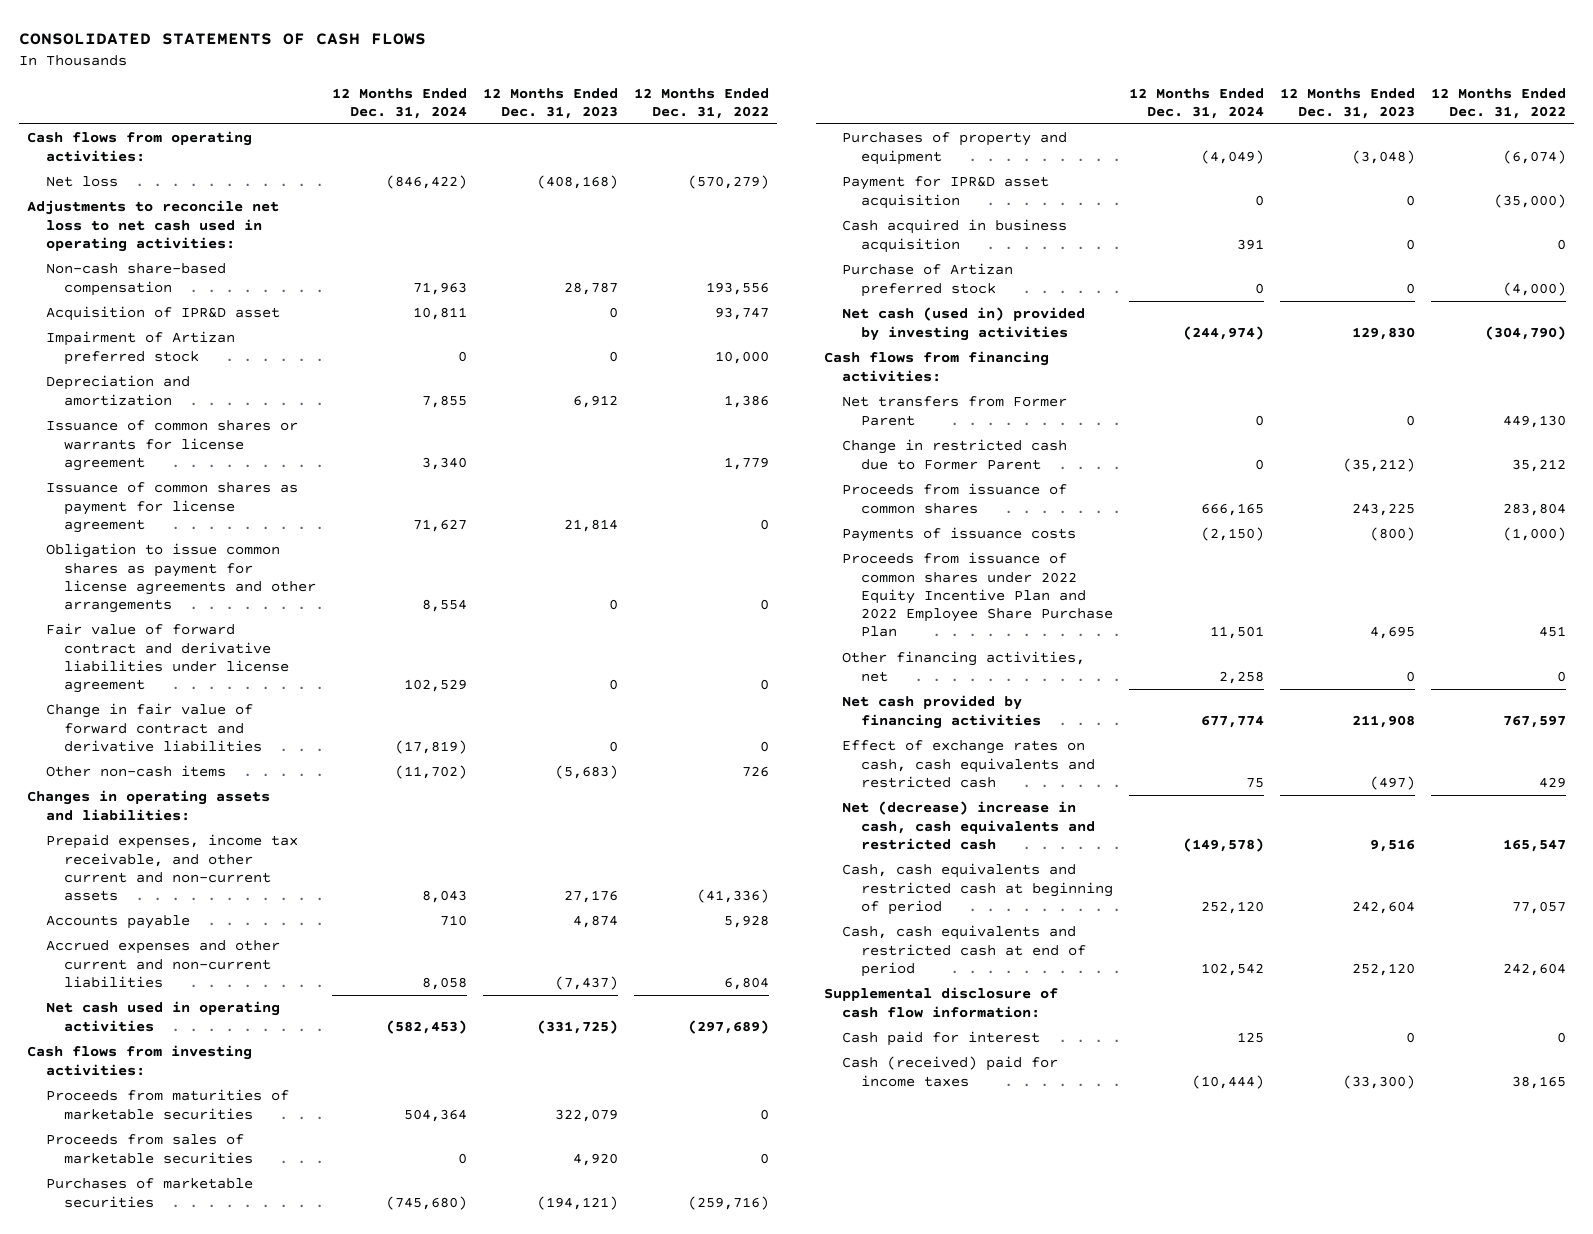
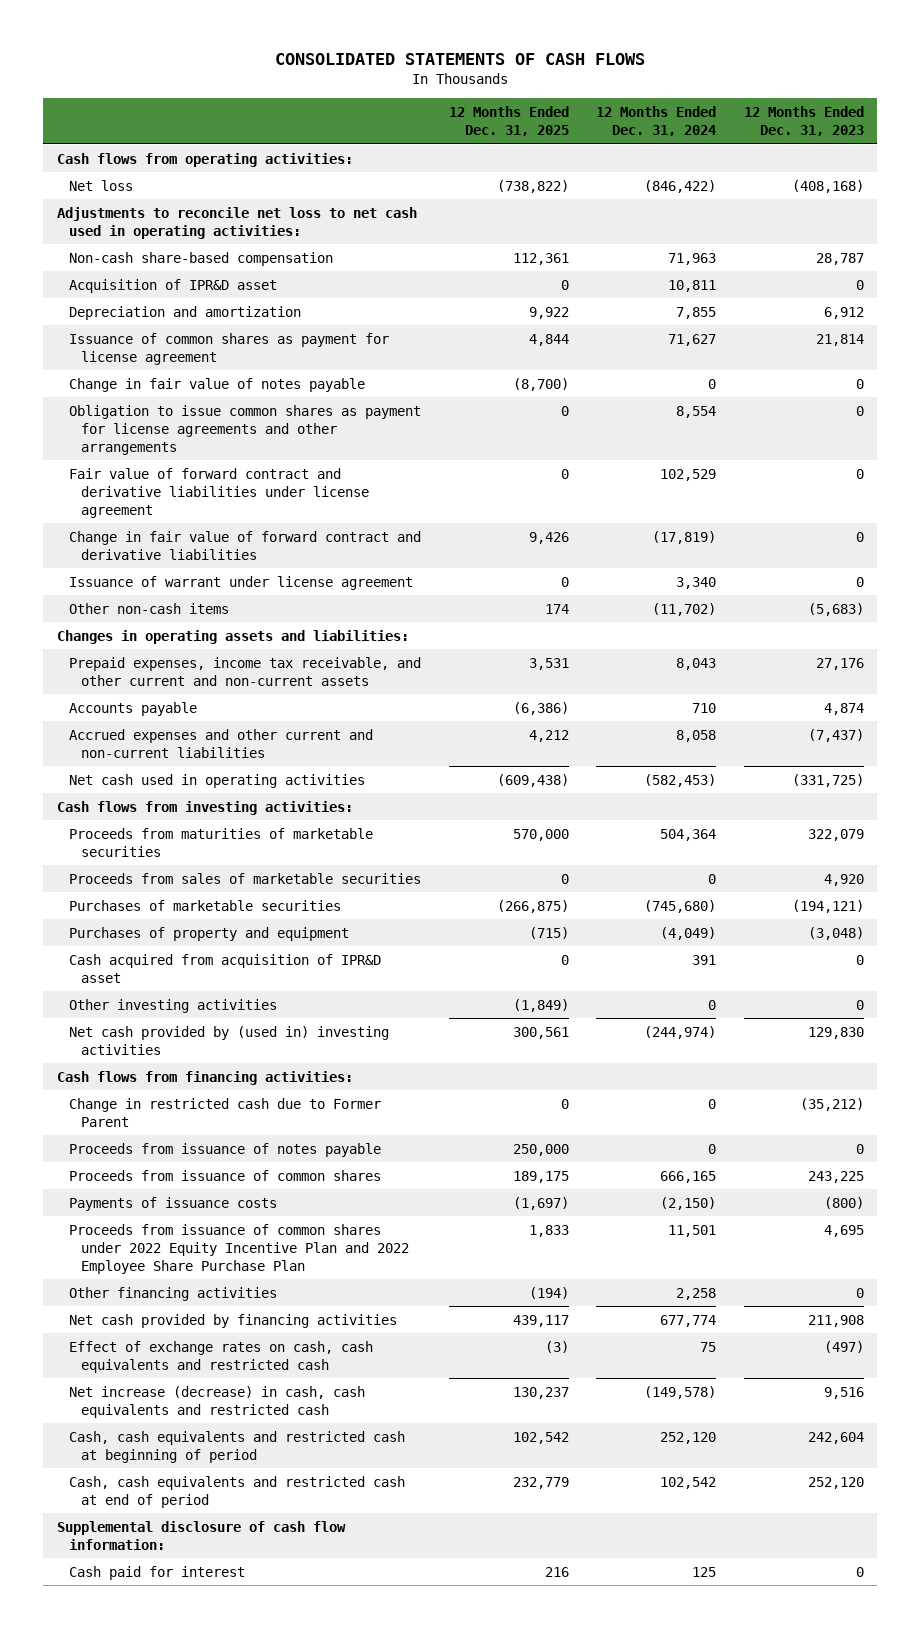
- | 12 Months Ended Dec. 31, 2024 | 12 Months Ended Dec. 31, 2023 | 12 Months Ended Dec. 31, 2022
+ | 12 Months Ended Dec. 31, 2025 | 12 Months Ended Dec. 31, 2024 | 12 Months Ended Dec. 31, 2023
- Impairment of Artizan preferred stock | 0 | 0 | 10,000
- Issuance of common shares or warrants for license agreement | 3,340 | | 1,779
+ Change in fair value of notes payable | (8,700) | 0 | 0
+ Issuance of warrant under license agreement | 0 | 3,340 | 0
- Payment for IPR&D asset acquisition | 0 | 0 | (35,000)
- Cash acquired in business acquisition | 391 | 0 | 0
- Purchase of Artizan preferred stock | 0 | 0 | (4,000)
- Net cash (used in) provided by investing activities | (244,974) | 129,830 | (304,790)
+ Cash acquired from acquisition of IPR&D asset | 0 | 391 | 0
+ Other investing activities | (1,849) | 0 | 0
+ Net cash provided by (used in) investing activities | 300,561 | (244,974) | 129,830
- Net transfers from Former Parent | 0 | 0 | 449,130
+ Proceeds from issuance of notes payable | 250,000 | 0 | 0
- Other financing activities, net | 2,258 | 0 | 0
+ Other financing activities | (194) | 2,258 | 0
- Net (decrease) increase in cash, cash equivalents and restricted cash | (149,578) | 9,516 | 165,547
+ Net increase (decrease) in cash, cash equivalents and restricted cash | 130,237 | (149,578) | 9,516
- Cash (received) paid for income taxes | (10,444) | (33,300) | 38,165

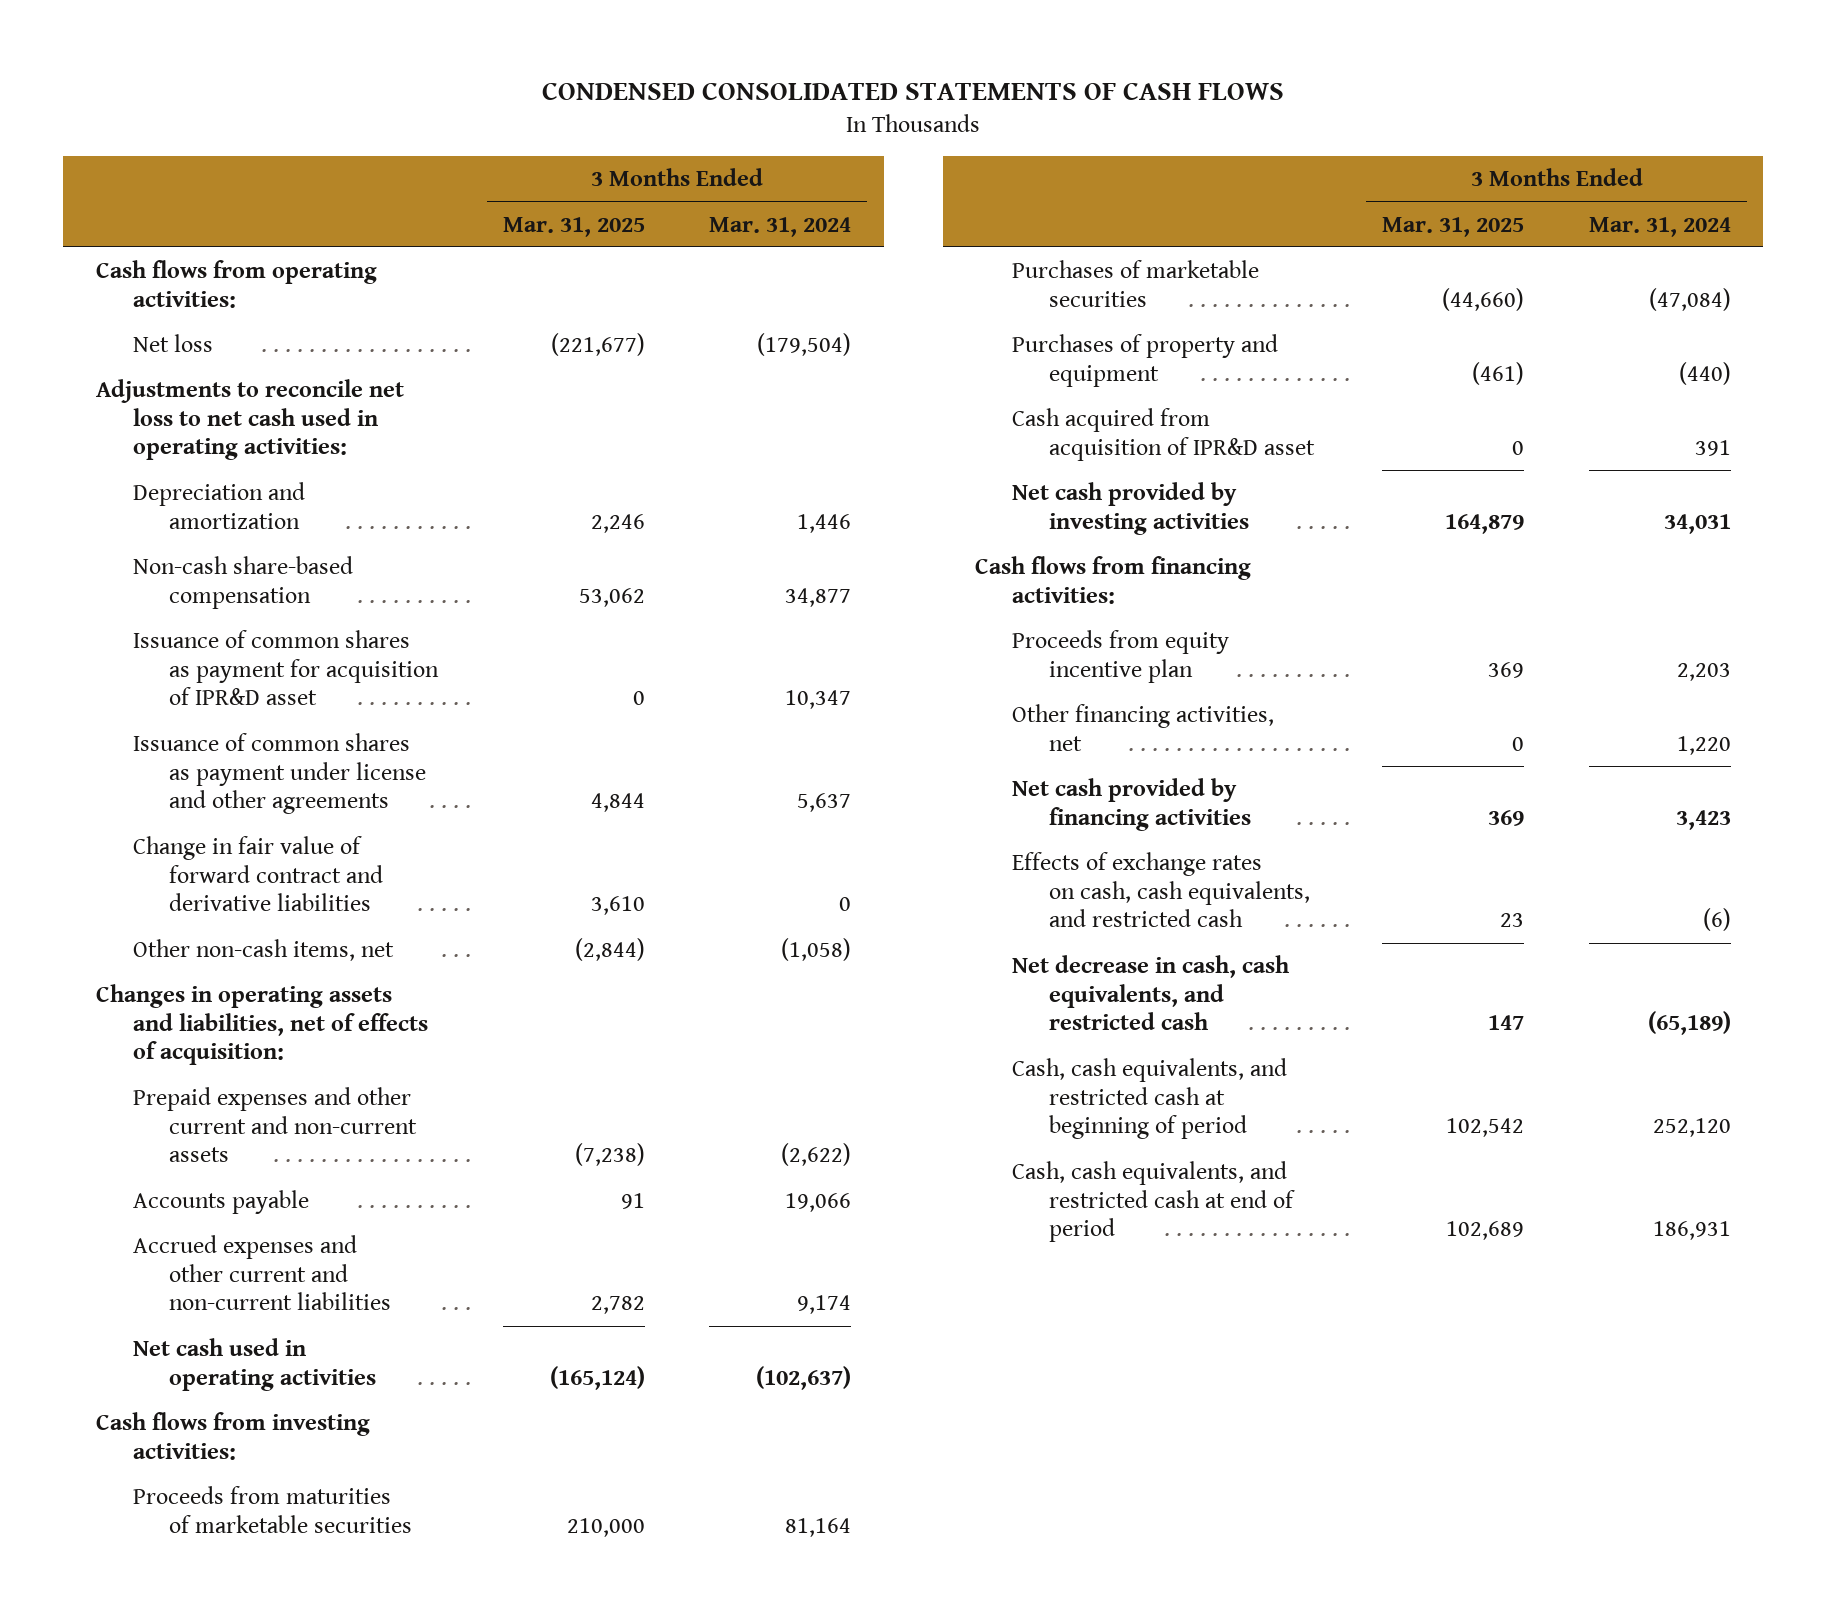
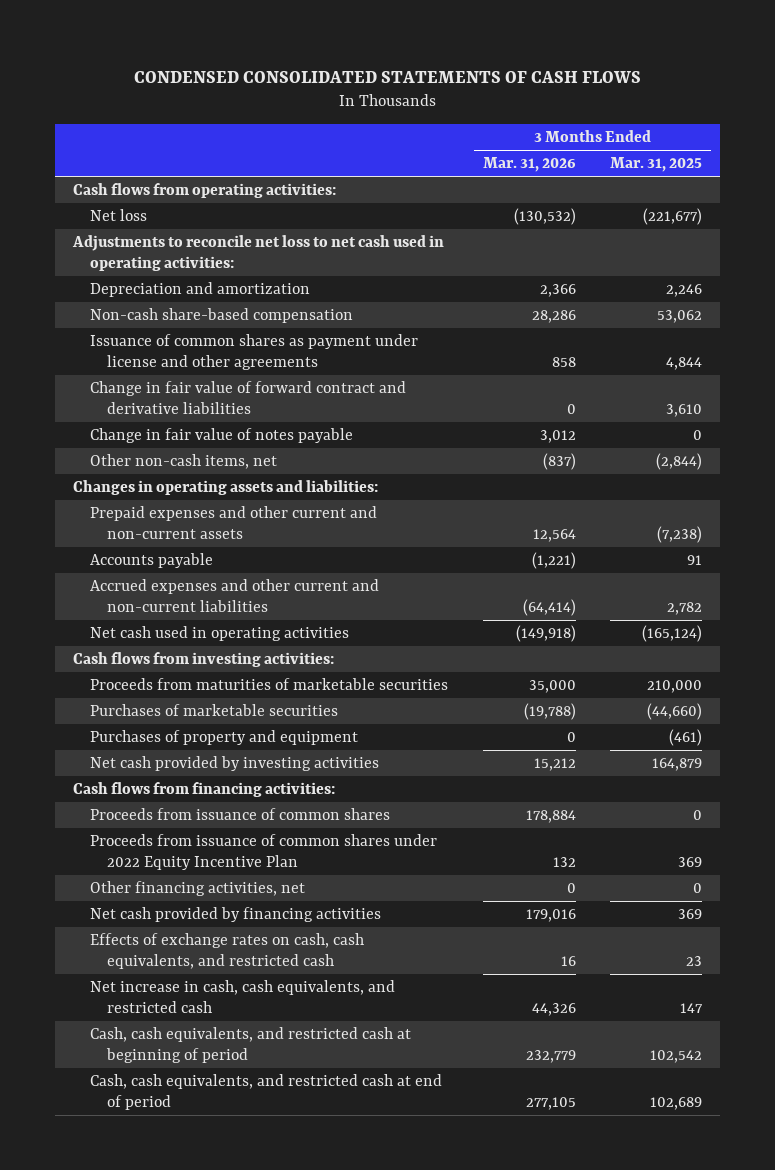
- | 3 Months Ended Mar. 31, 2025 | 3 Months Ended Mar. 31, 2024
+ | 3 Months Ended Mar. 31, 2026 | 3 Months Ended Mar. 31, 2025
- Issuance of common shares as payment for acquisition of IPR&D asset | 0 | 10,347
+ Change in fair value of notes payable | 3,012 | 0
- Changes in operating assets and liabilities, net of effects of acquisition:
+ Changes in operating assets and liabilities:
- Cash acquired from acquisition of IPR&D asset | 0 | 391
- Proceeds from equity incentive plan | 369 | 2,203
+ Proceeds from issuance of common shares | 178,884 | 0
+ Proceeds from issuance of common shares under 2022 Equity Incentive Plan | 132 | 369
- Net decrease in cash, cash equivalents, and restricted cash | 147 | (65,189)
+ Net increase in cash, cash equivalents, and restricted cash | 44,326 | 147

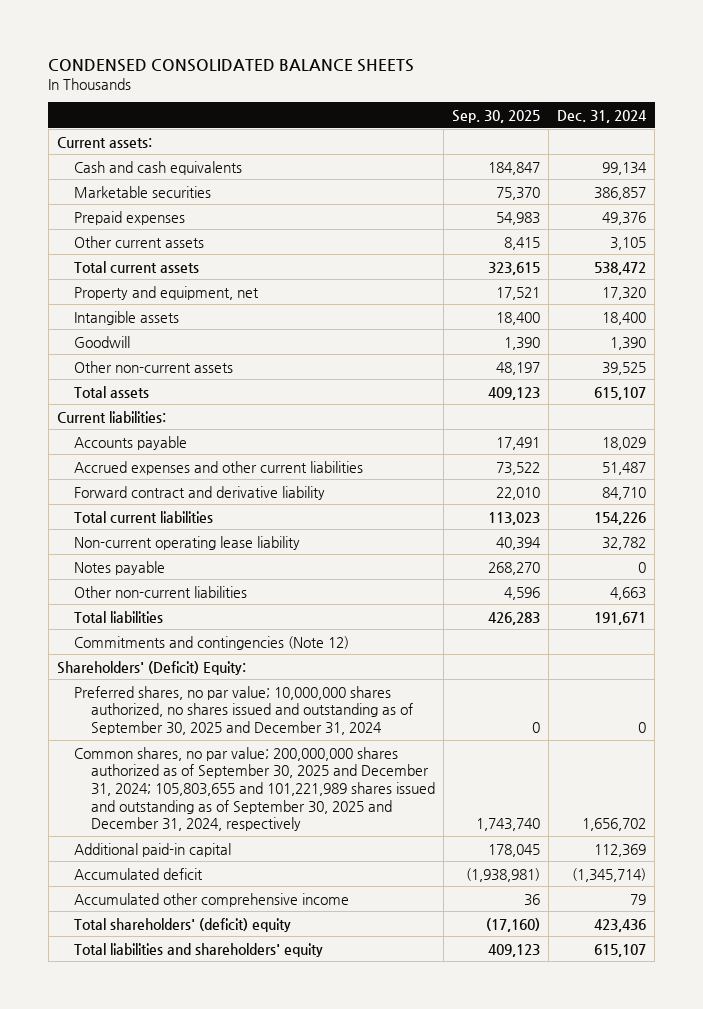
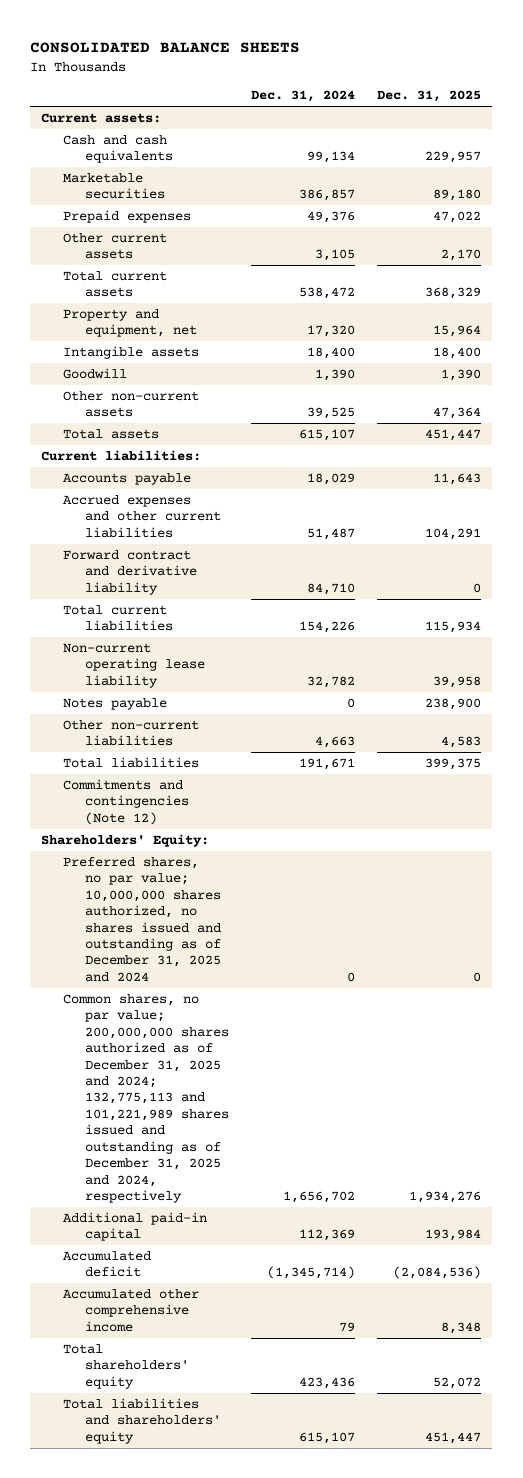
- CONDENSED CONSOLIDATED BALANCE SHEETS
+ CONSOLIDATED BALANCE SHEETS
- | Sep. 30, 2025 | Dec. 31, 2024
+ | Dec. 31, 2024 | Dec. 31, 2025
- Shareholders' (Deficit) Equity:
- Preferred shares, no par value; 10,000,000 shares authorized, no shares issued and outstanding as of September 30, 2025 and December 31, 2024 | 0 | 0
- Common shares, no par value; 200,000,000 shares authorized as of September 30, 2025 and December 31, 2024; 105,803,655 and 101,221,989 shares issued and outstanding as of September 30, 2025 and December 31, 2024, respectively | 1,743,740 | 1,656,702
+ Shareholders' Equity:
+ Preferred shares, no par value; 10,000,000 shares authorized, no shares issued and outstanding as of December 31, 2025 and 2024 | 0 | 0
+ Common shares, no par value; 200,000,000 shares authorized as of December 31, 2025 and 2024; 132,775,113 and 101,221,989 shares issued and outstanding as of December 31, 2025 and 2024, respectively | 1,656,702 | 1,934,276
- Total shareholders' (deficit) equity | (17,160) | 423,436
+ Total shareholders' equity | 423,436 | 52,072

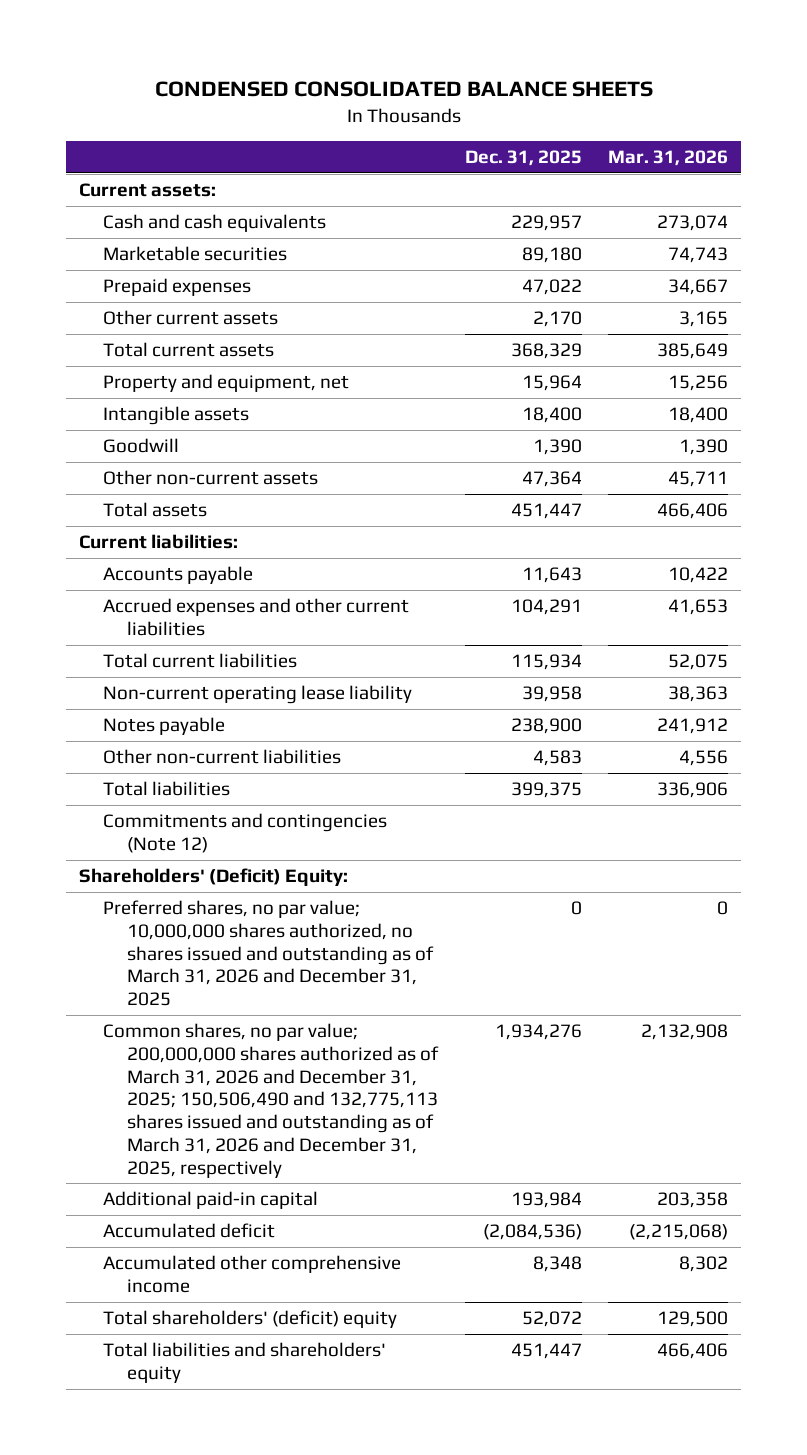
- CONSOLIDATED BALANCE SHEETS
+ CONDENSED CONSOLIDATED BALANCE SHEETS
- | Dec. 31, 2024 | Dec. 31, 2025
+ | Dec. 31, 2025 | Mar. 31, 2026
- Forward contract and derivative liability | 84,710 | 0
- Shareholders' Equity:
- Preferred shares, no par value; 10,000,000 shares authorized, no shares issued and outstanding as of December 31, 2025 and 2024 | 0 | 0
- Common shares, no par value; 200,000,000 shares authorized as of December 31, 2025 and 2024; 132,775,113 and 101,221,989 shares issued and outstanding as of December 31, 2025 and 2024, respectively | 1,656,702 | 1,934,276
+ Shareholders' (Deficit) Equity:
+ Preferred shares, no par value; 10,000,000 shares authorized, no shares issued and outstanding as of March 31, 2026 and December 31, 2025 | 0 | 0
+ Common shares, no par value; 200,000,000 shares authorized as of March 31, 2026 and December 31, 2025; 150,506,490 and 132,775,113 shares issued and outstanding as of March 31, 2026 and December 31, 2025, respectively | 1,934,276 | 2,132,908
- Total shareholders' equity | 423,436 | 52,072
+ Total shareholders' (deficit) equity | 52,072 | 129,500

